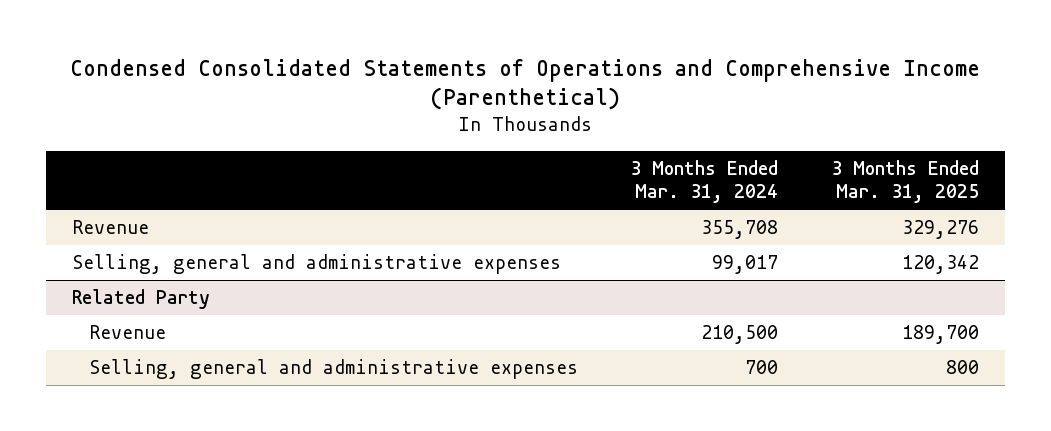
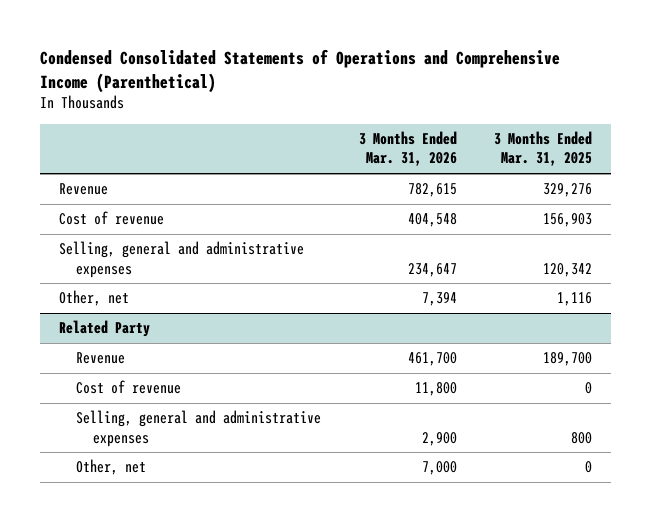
- | 3 Months Ended Mar. 31, 2024 | 3 Months Ended Mar. 31, 2025
+ | 3 Months Ended Mar. 31, 2026 | 3 Months Ended Mar. 31, 2025
+ Cost of revenue | 404,548 | 156,903
+ Other, net | 7,394 | 1,116
@ Related Party
+ Cost of revenue | 11,800 | 0
+ Other, net | 7,000 | 0

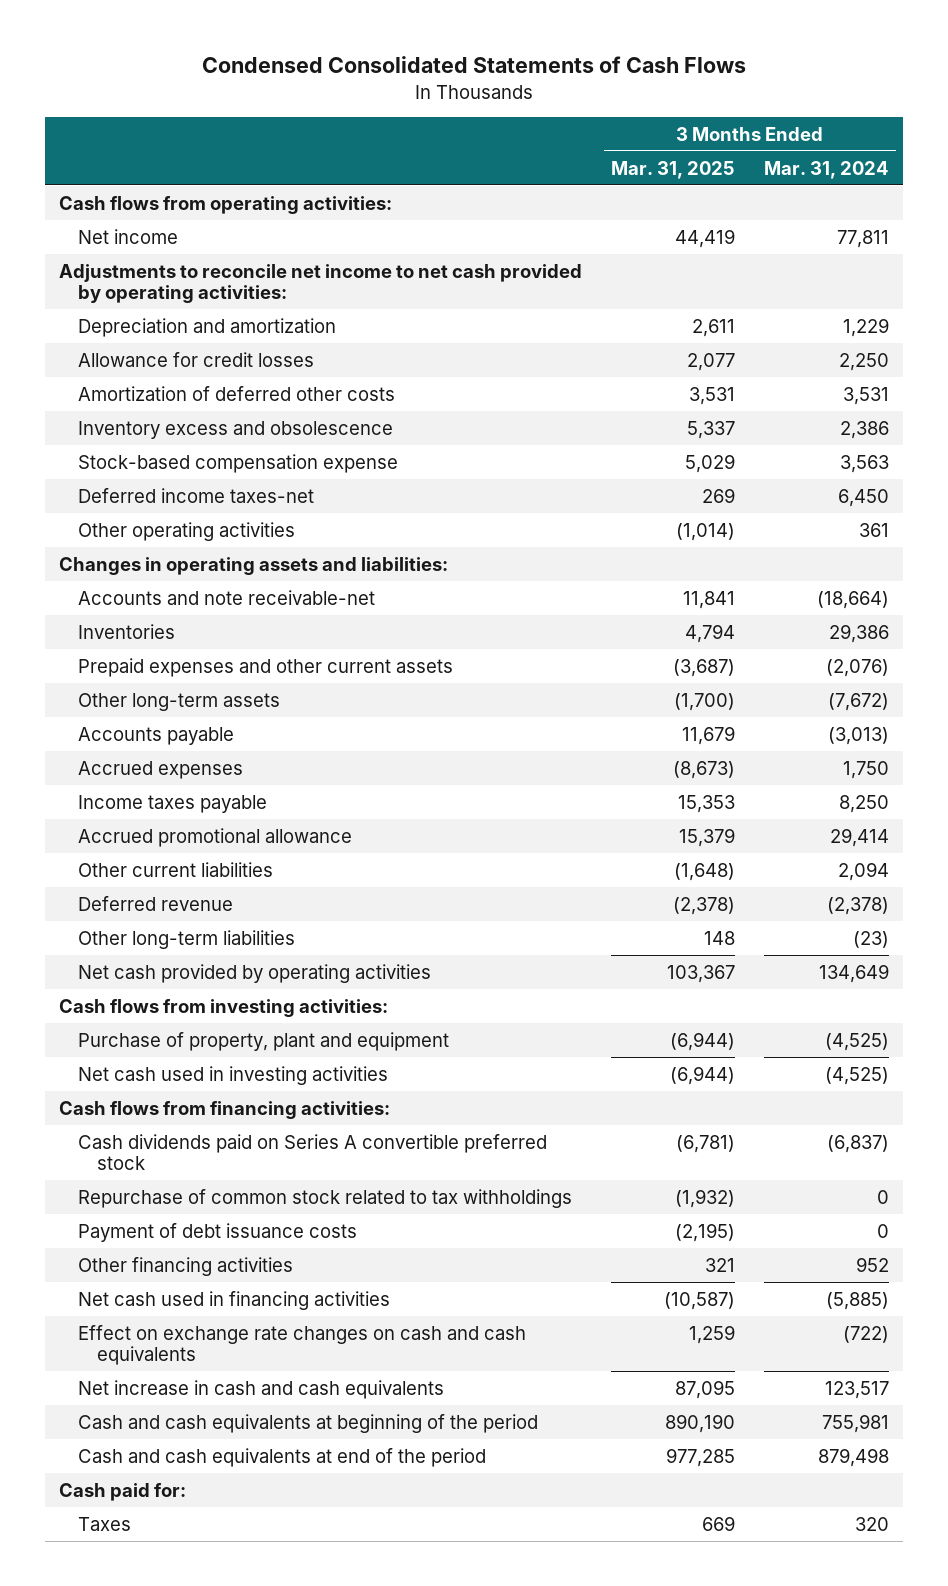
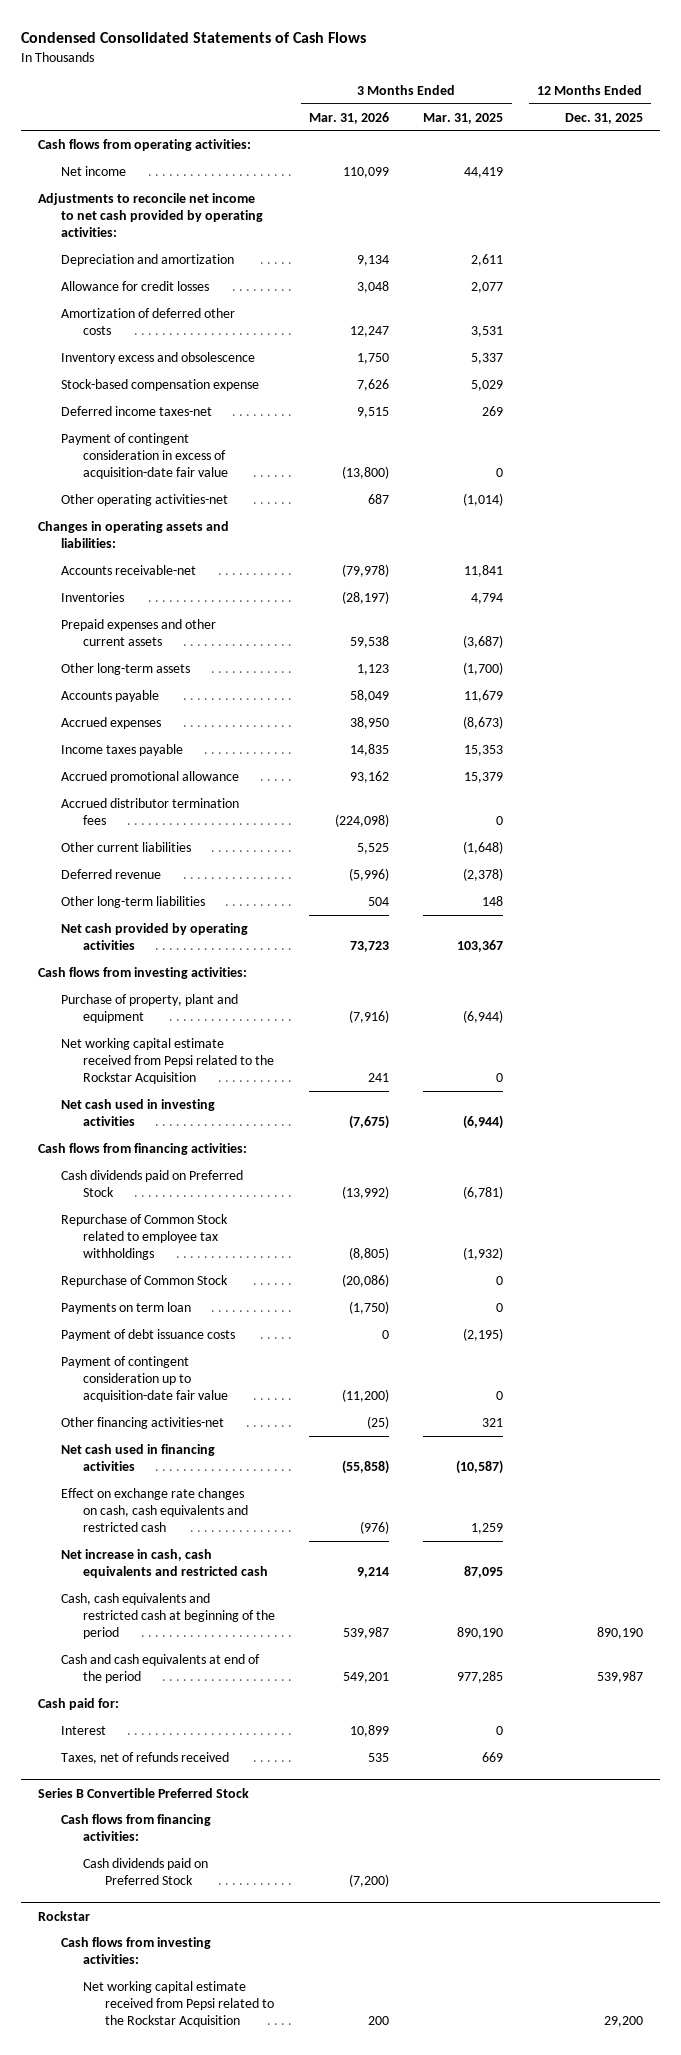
- | 3 Months Ended Mar. 31, 2025 | 3 Months Ended Mar. 31, 2024
+ | 3 Months Ended Mar. 31, 2026 | 3 Months Ended Mar. 31, 2025 | 12 Months Ended Dec. 31, 2025
- Other operating activities | (1,014) | 361
+ Payment of contingent consideration in excess of acquisition-date fair value | (13,800) | 0 |
+ Other operating activities-net | 687 | (1,014) |
- Accounts and note receivable-net | 11,841 | (18,664)
+ Accounts receivable-net | (79,978) | 11,841 |
+ Accrued distributor termination fees | (224,098) | 0 |
+ Net working capital estimate received from Pepsi related to the Rockstar Acquisition | 241 | 0 |
- Cash dividends paid on Series A convertible preferred stock | (6,781) | (6,837)
- Repurchase of common stock related to tax withholdings | (1,932) | 0
+ Cash dividends paid on Preferred Stock | (13,992) | (6,781) |
+ Repurchase of Common Stock related to employee tax withholdings | (8,805) | (1,932) |
+ Repurchase of Common Stock | (20,086) | 0 |
+ Payments on term loan | (1,750) | 0 |
- Other financing activities | 321 | 952
+ Payment of contingent consideration up to acquisition-date fair value | (11,200) | 0 |
+ Other financing activities-net | (25) | 321 |
- Effect on exchange rate changes on cash and cash equivalents | 1,259 | (722)
- Net increase in cash and cash equivalents | 87,095 | 123,517
- Cash and cash equivalents at beginning of the period | 890,190 | 755,981
+ Effect on exchange rate changes on cash, cash equivalents and restricted cash | (976) | 1,259 |
+ Net increase in cash, cash equivalents and restricted cash | 9,214 | 87,095 |
+ Cash, cash equivalents and restricted cash at beginning of the period | 539,987 | 890,190 | 890,190
- Taxes | 669 | 320
+ Interest | 10,899 | 0 |
+ Taxes, net of refunds received | 535 | 669 |
+ Series B Convertible Preferred Stock
+ Cash flows from financing activities:
+ Cash dividends paid on Preferred Stock | (7,200) | |
+ Rockstar
+ Cash flows from investing activities:
+ Net working capital estimate received from Pepsi related to the Rockstar Acquisition | 200 | | 29,200

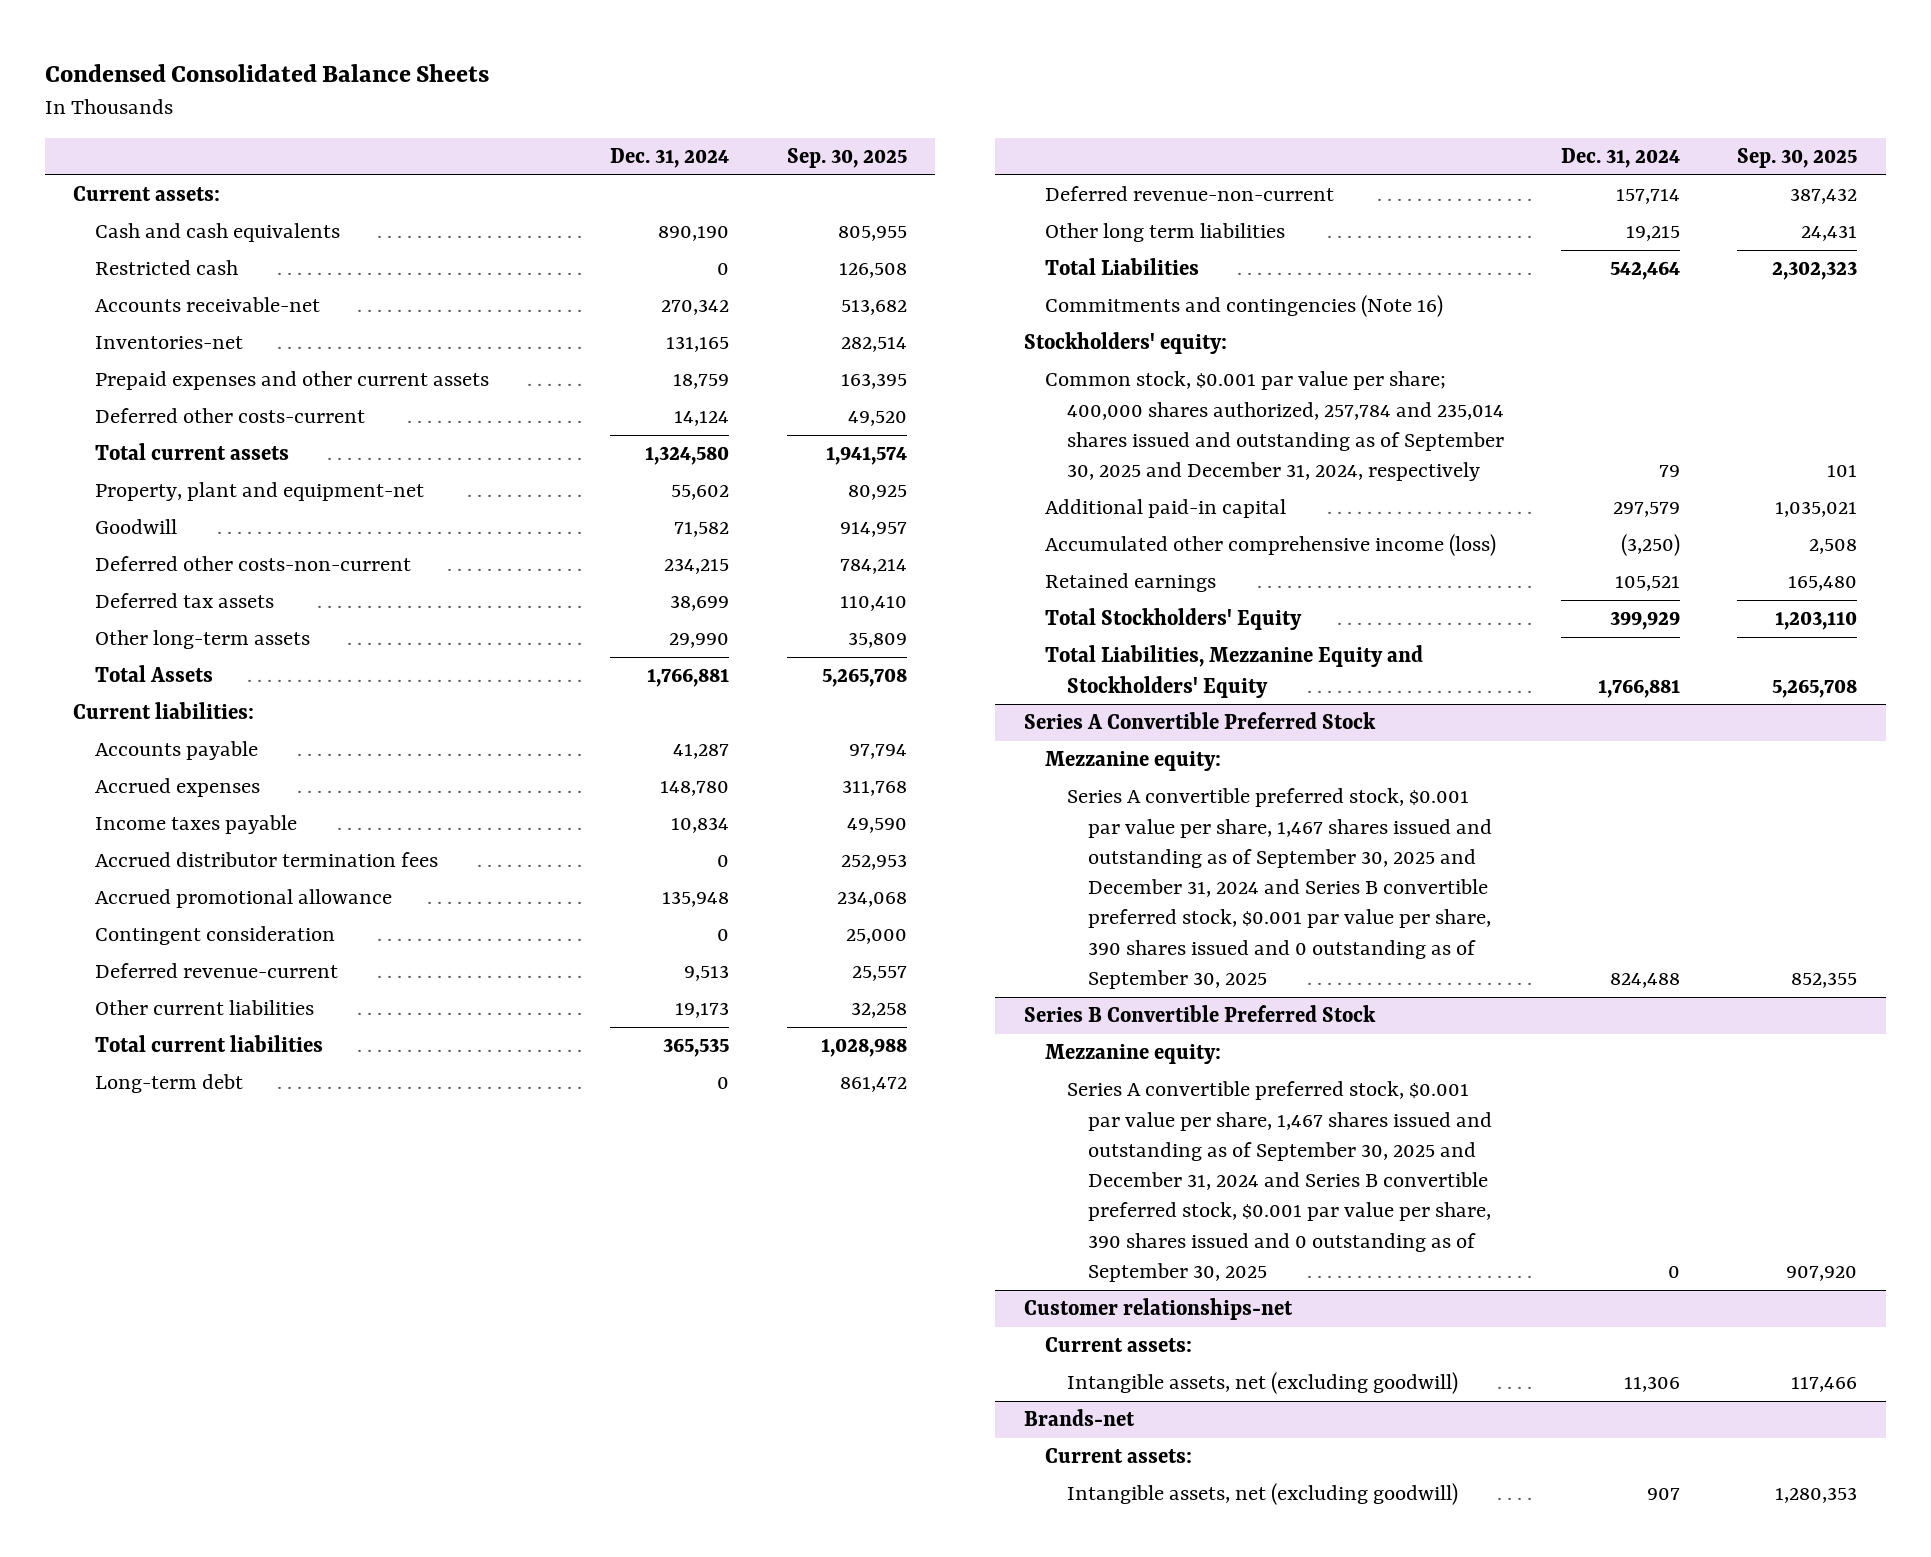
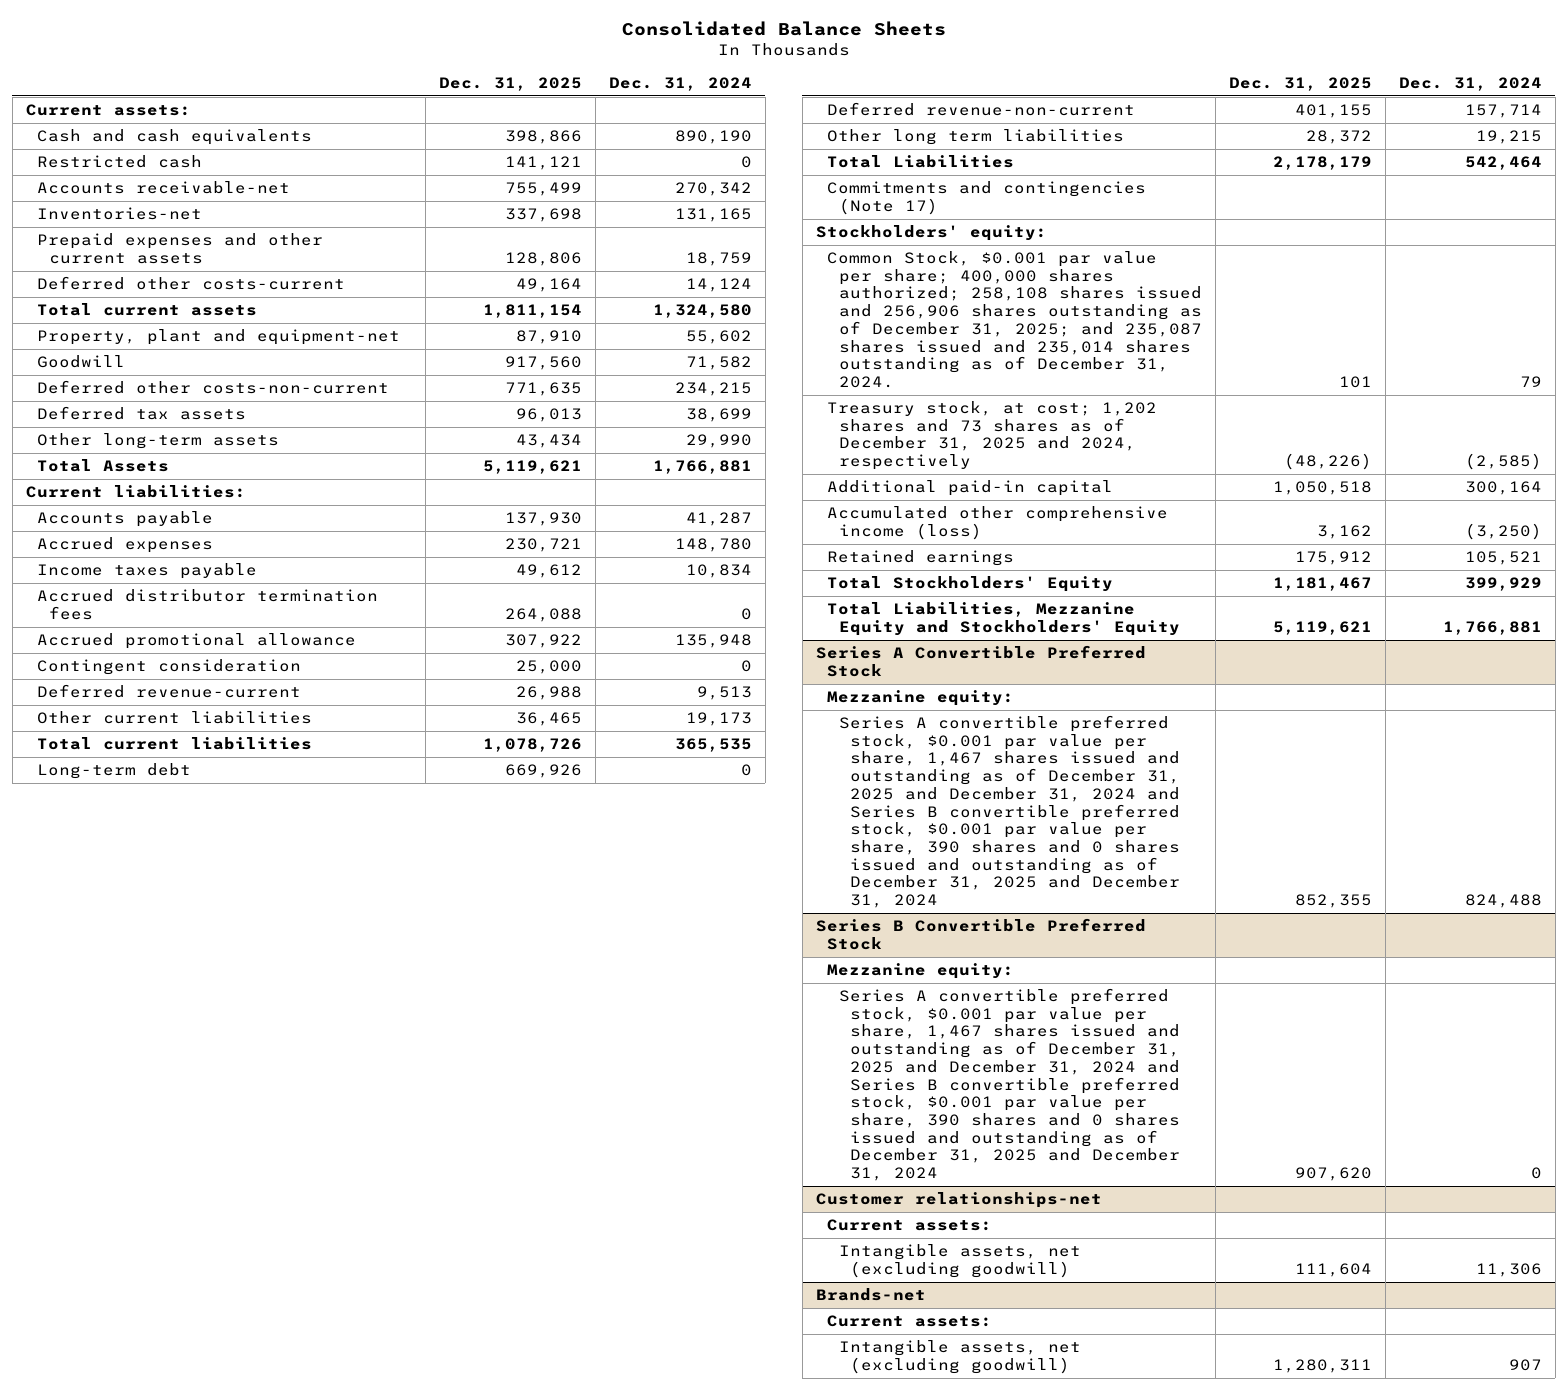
- Condensed Consolidated Balance Sheets
+ Consolidated Balance Sheets
- | Dec. 31, 2024 | Sep. 30, 2025
+ | Dec. 31, 2025 | Dec. 31, 2024
- Commitments and contingencies (Note 16)
+ Commitments and contingencies (Note 17)
- Common stock, $0.001 par value per share; 400,000 shares authorized, 257,784 and 235,014 shares issued and outstanding as of September 30, 2025 and December 31, 2024, respectively | 79 | 101
- Additional paid-in capital | 297,579 | 1,035,021
+ Common Stock, $0.001 par value per share; 400,000 shares authorized; 258,108 shares issued and 256,906 shares outstanding as of December 31, 2025; and 235,087 shares issued and 235,014 shares outstanding as of December 31, 2024. | 101 | 79
+ Treasury stock, at cost; 1,202 shares and 73 shares as of December 31, 2025 and 2024, respectively | (48,226) | (2,585)
+ Additional paid-in capital | 1,050,518 | 300,164
@ Series A Convertible Preferred Stock
- Series A convertible preferred stock, $0.001 par value per share, 1,467 shares issued and outstanding as of September 30, 2025 and December 31, 2024 and Series B convertible preferred stock, $0.001 par value per share, 390 shares issued and 0 outstanding as of September 30, 2025 | 824,488 | 852,355
+ Series A convertible preferred stock, $0.001 par value per share, 1,467 shares issued and outstanding as of December 31, 2025 and December 31, 2024 and Series B convertible preferred stock, $0.001 par value per share, 390 shares and 0 shares issued and outstanding as of December 31, 2025 and December 31, 2024 | 852,355 | 824,488
@ Series B Convertible Preferred Stock
- Series A convertible preferred stock, $0.001 par value per share, 1,467 shares issued and outstanding as of September 30, 2025 and December 31, 2024 and Series B convertible preferred stock, $0.001 par value per share, 390 shares issued and 0 outstanding as of September 30, 2025 | 0 | 907,920
+ Series A convertible preferred stock, $0.001 par value per share, 1,467 shares issued and outstanding as of December 31, 2025 and December 31, 2024 and Series B convertible preferred stock, $0.001 par value per share, 390 shares and 0 shares issued and outstanding as of December 31, 2025 and December 31, 2024 | 907,620 | 0

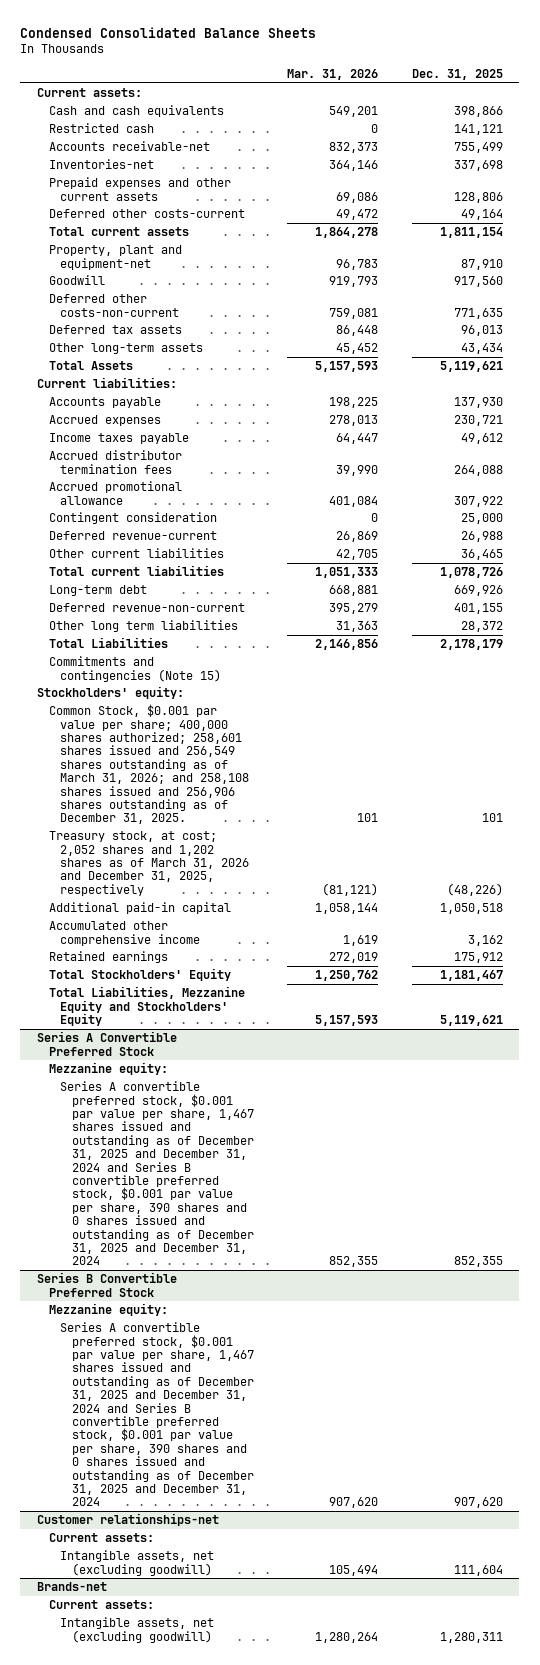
- Consolidated Balance Sheets
+ Condensed Consolidated Balance Sheets
- | Dec. 31, 2025 | Dec. 31, 2024
+ | Mar. 31, 2026 | Dec. 31, 2025
- Commitments and contingencies (Note 17)
+ Commitments and contingencies (Note 15)
- Common Stock, $0.001 par value per share; 400,000 shares authorized; 258,108 shares issued and 256,906 shares outstanding as of December 31, 2025; and 235,087 shares issued and 235,014 shares outstanding as of December 31, 2024. | 101 | 79
- Treasury stock, at cost; 1,202 shares and 73 shares as of December 31, 2025 and 2024, respectively | (48,226) | (2,585)
+ Common Stock, $0.001 par value per share; 400,000 shares authorized; 258,601 shares issued and 256,549 shares outstanding as of March 31, 2026; and 258,108 shares issued and 256,906 shares outstanding as of December 31, 2025. | 101 | 101
+ Treasury stock, at cost; 2,052 shares and 1,202 shares as of March 31, 2026 and December 31, 2025, respectively | (81,121) | (48,226)
- Accumulated other comprehensive income (loss) | 3,162 | (3,250)
+ Accumulated other comprehensive income | 1,619 | 3,162

